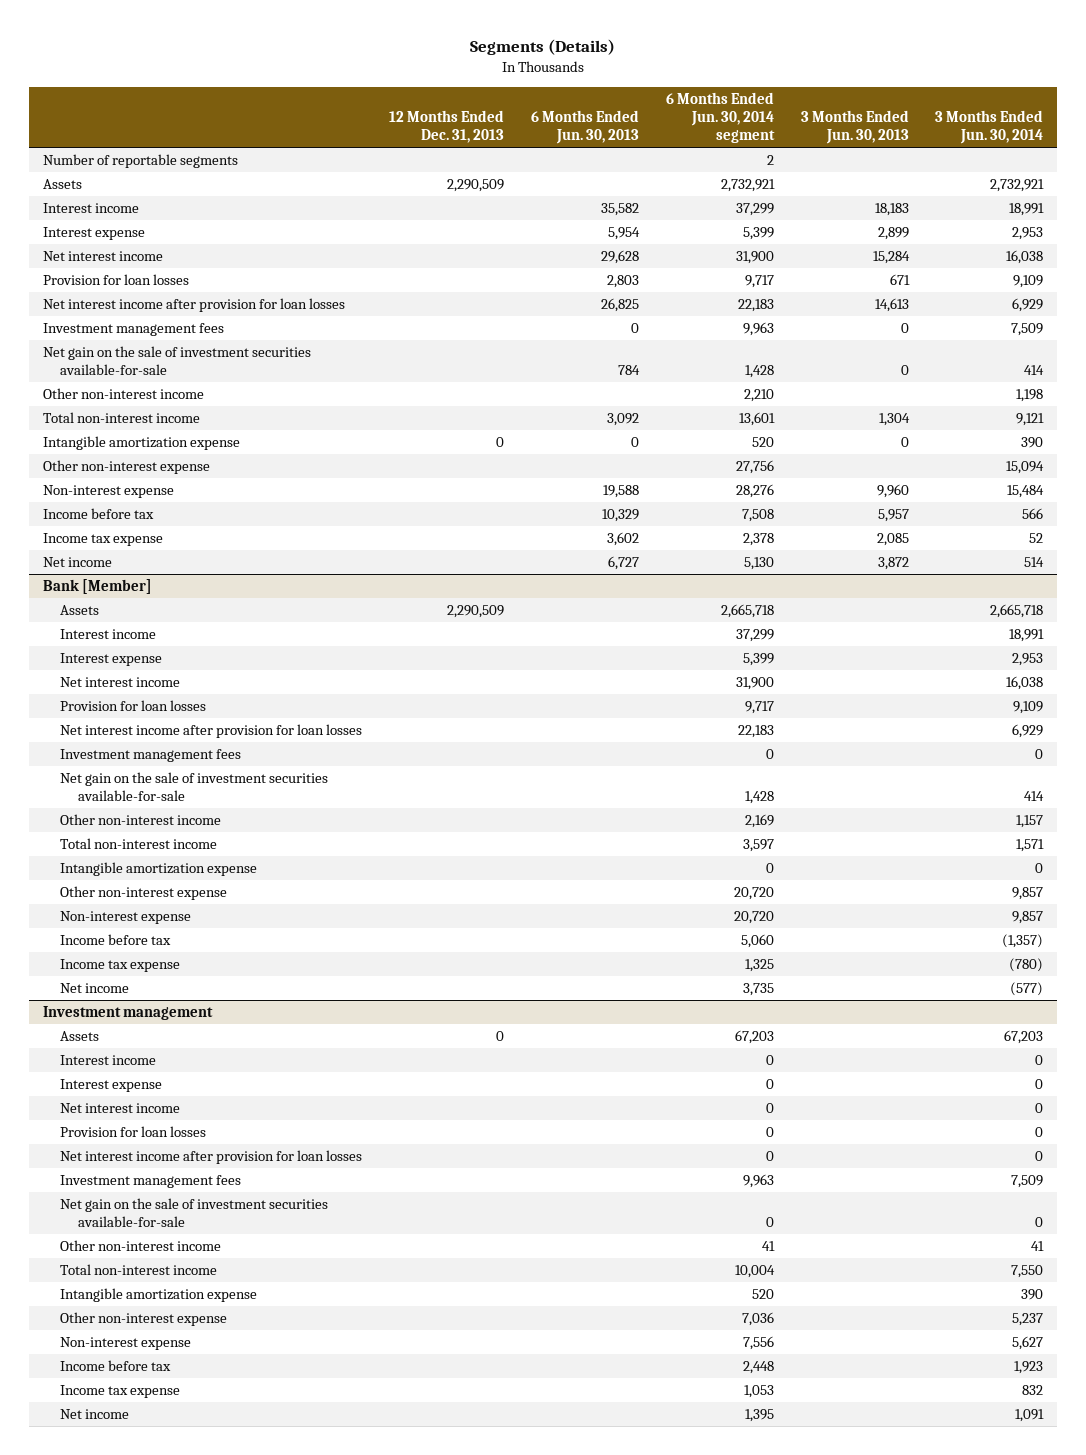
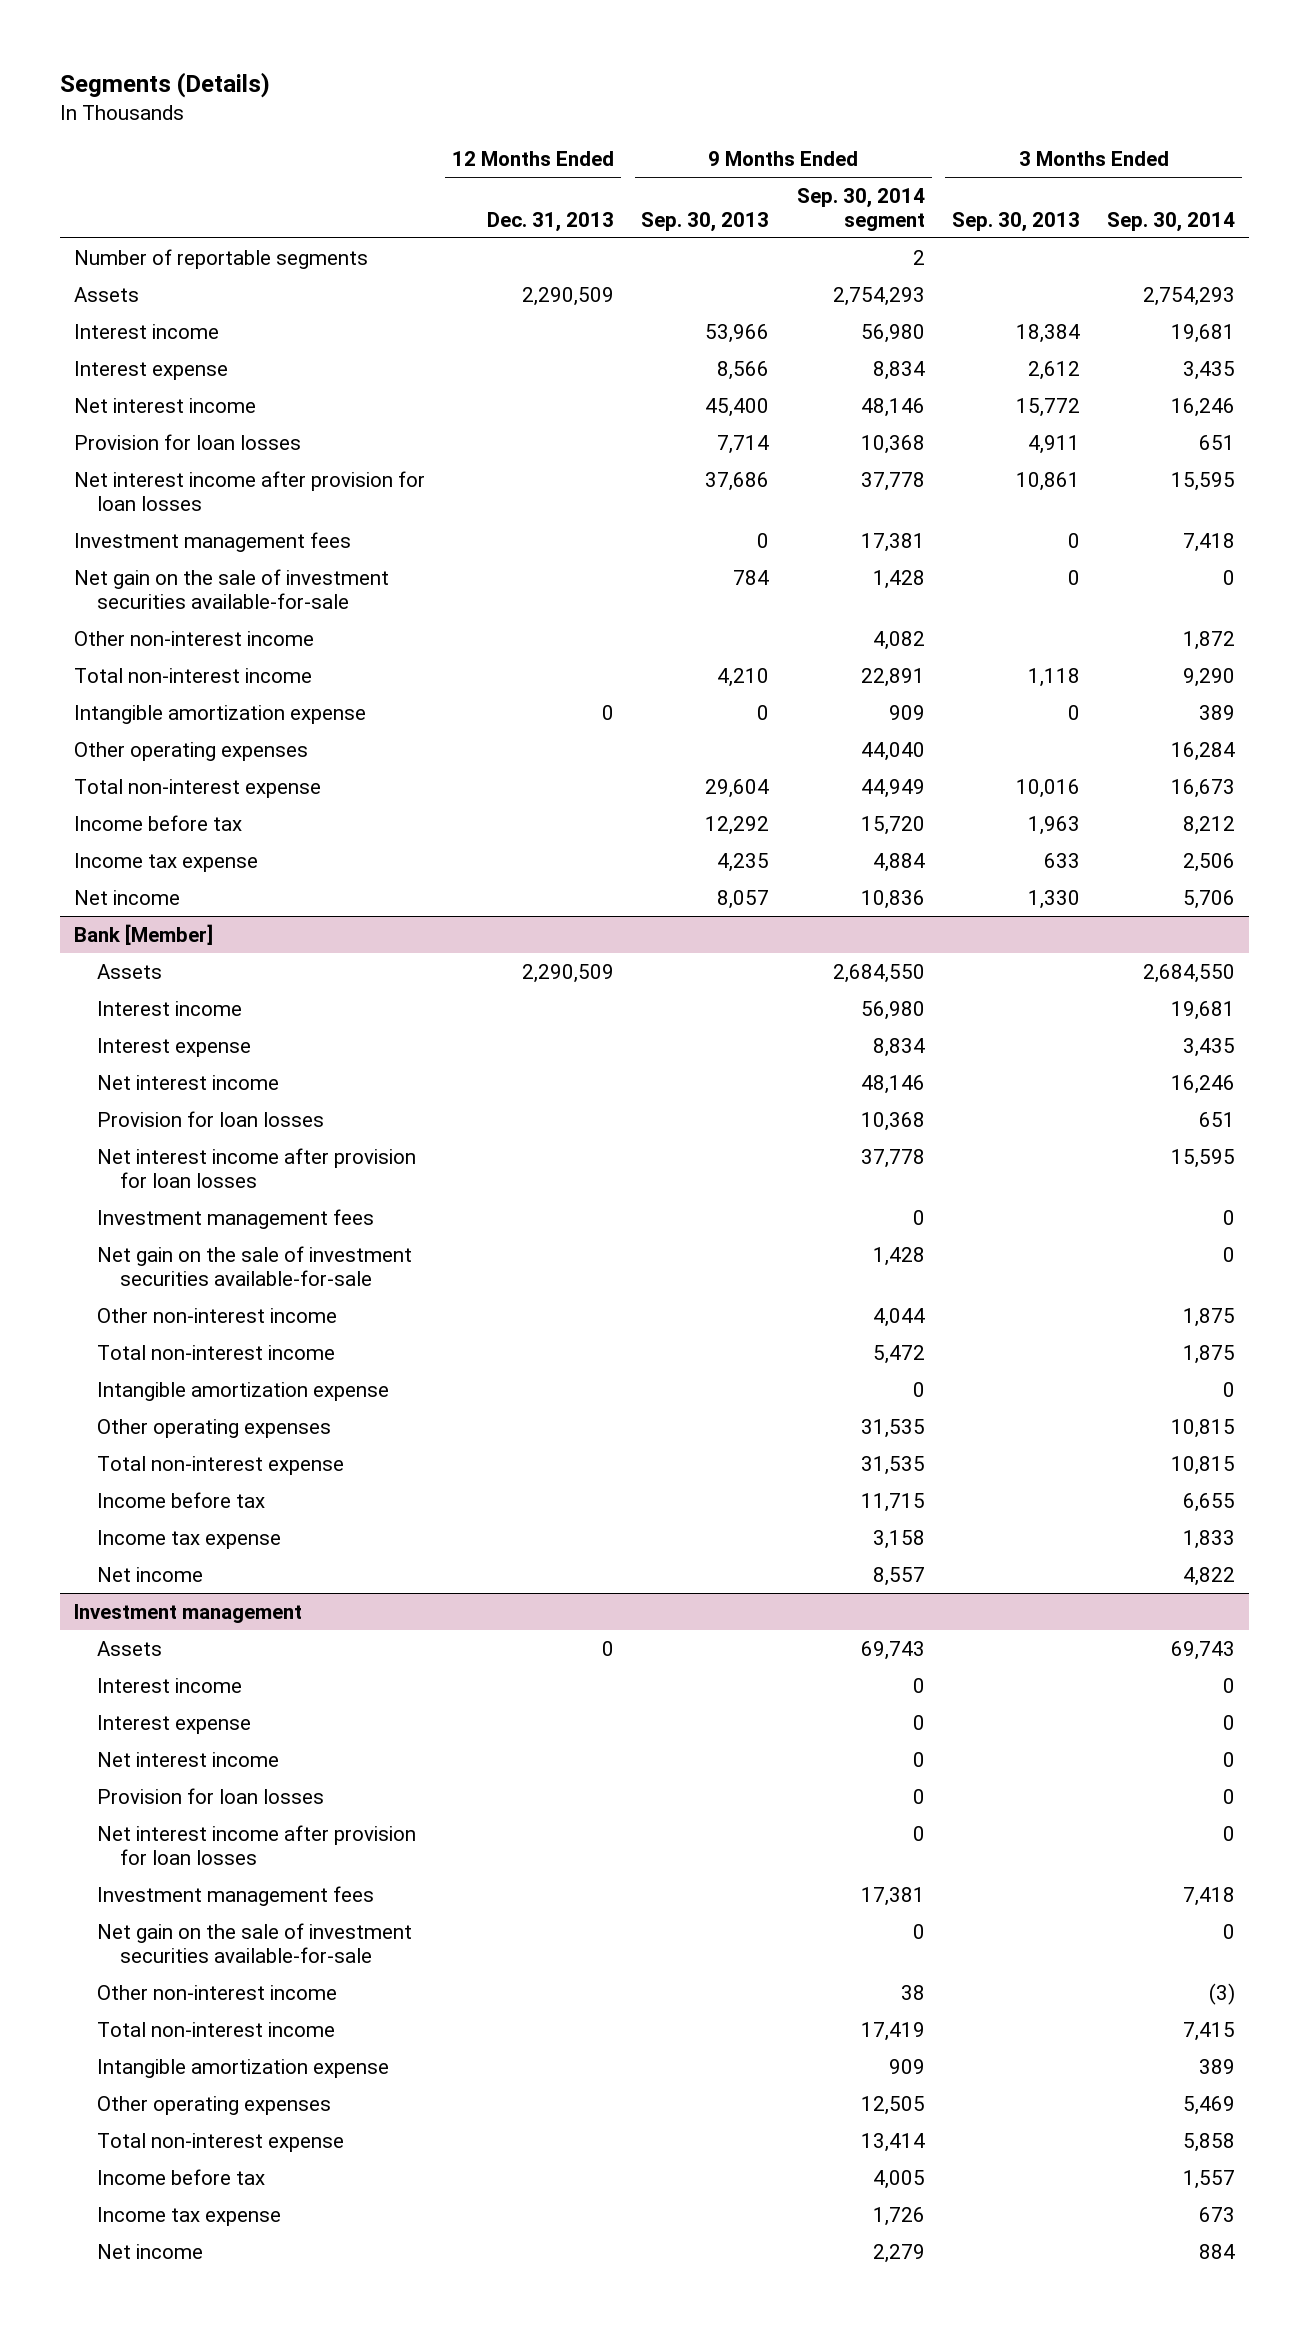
- | 12 Months Ended Dec. 31, 2013 | 6 Months Ended Jun. 30, 2013 | 6 Months Ended Jun. 30, 2014 segment | 3 Months Ended Jun. 30, 2013 | 3 Months Ended Jun. 30, 2014
+ | 12 Months Ended Dec. 31, 2013 | 9 Months Ended Sep. 30, 2013 | 9 Months Ended Sep. 30, 2014 segment | 3 Months Ended Sep. 30, 2013 | 3 Months Ended Sep. 30, 2014
- Other non-interest expense | | | 27,756 | | 15,094
- Non-interest expense | | 19,588 | 28,276 | 9,960 | 15,484
+ Other operating expenses | | | 44,040 | | 16,284
+ Total non-interest expense | | 29,604 | 44,949 | 10,016 | 16,673
@ Bank [Member]
- Other non-interest expense | | | 20,720 | | 9,857
- Non-interest expense | | | 20,720 | | 9,857
+ Other operating expenses | | | 31,535 | | 10,815
+ Total non-interest expense | | | 31,535 | | 10,815
@ Investment management
- Other non-interest expense | | | 7,036 | | 5,237
- Non-interest expense | | | 7,556 | | 5,627
+ Other operating expenses | | | 12,505 | | 5,469
+ Total non-interest expense | | | 13,414 | | 5,858

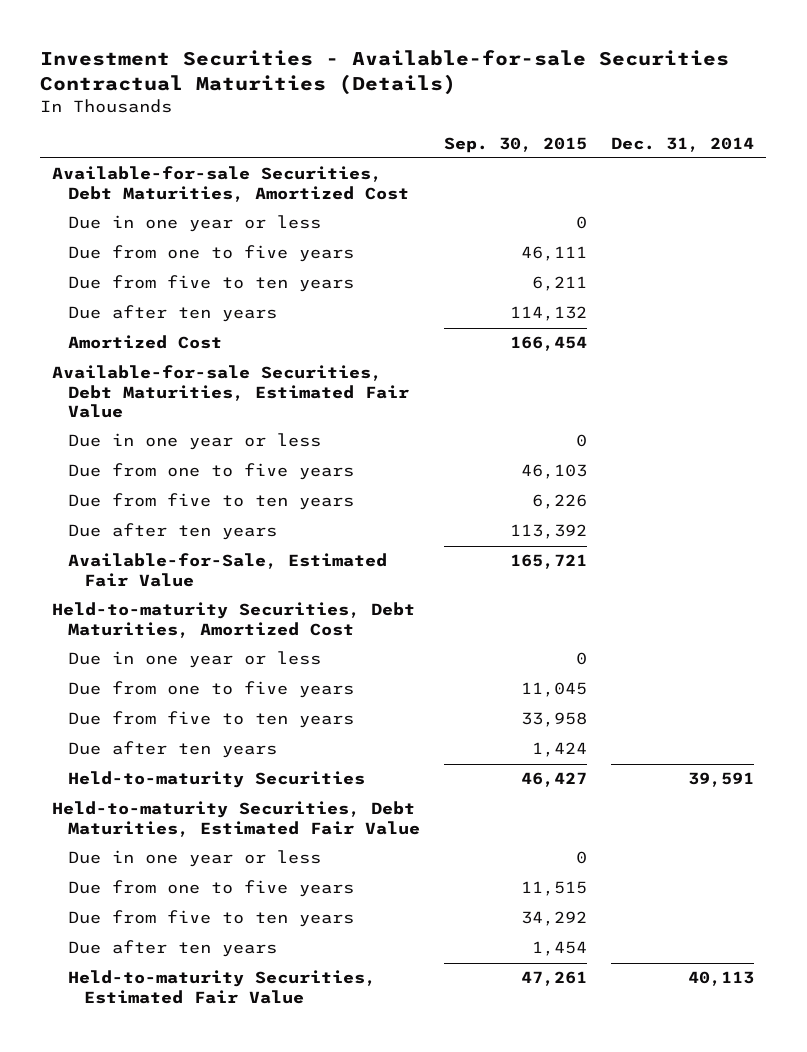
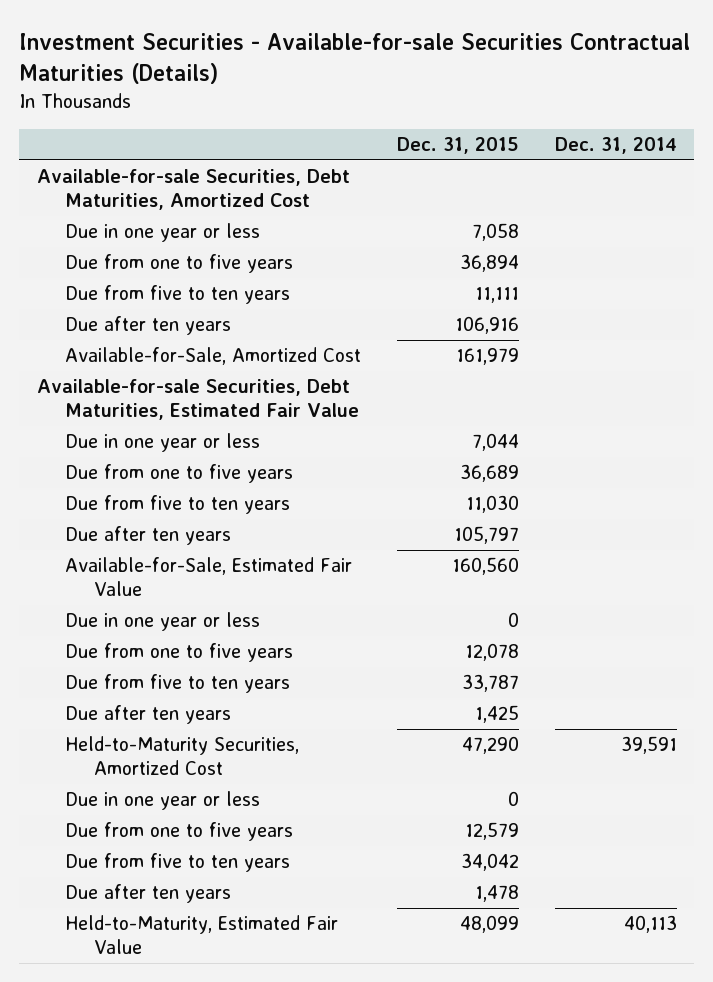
- | Sep. 30, 2015 | Dec. 31, 2014
+ | Dec. 31, 2015 | Dec. 31, 2014
- Amortized Cost | 166,454 |
+ Available-for-Sale, Amortized Cost | 161,979 |
- Held-to-maturity Securities, Debt Maturities, Amortized Cost
- Held-to-maturity Securities | 46,427 | 39,591
- Held-to-maturity Securities, Debt Maturities, Estimated Fair Value
+ Held-to-Maturity Securities, Amortized Cost | 47,290 | 39,591
- Held-to-maturity Securities, Estimated Fair Value | 47,261 | 40,113
+ Held-to-Maturity, Estimated Fair Value | 48,099 | 40,113

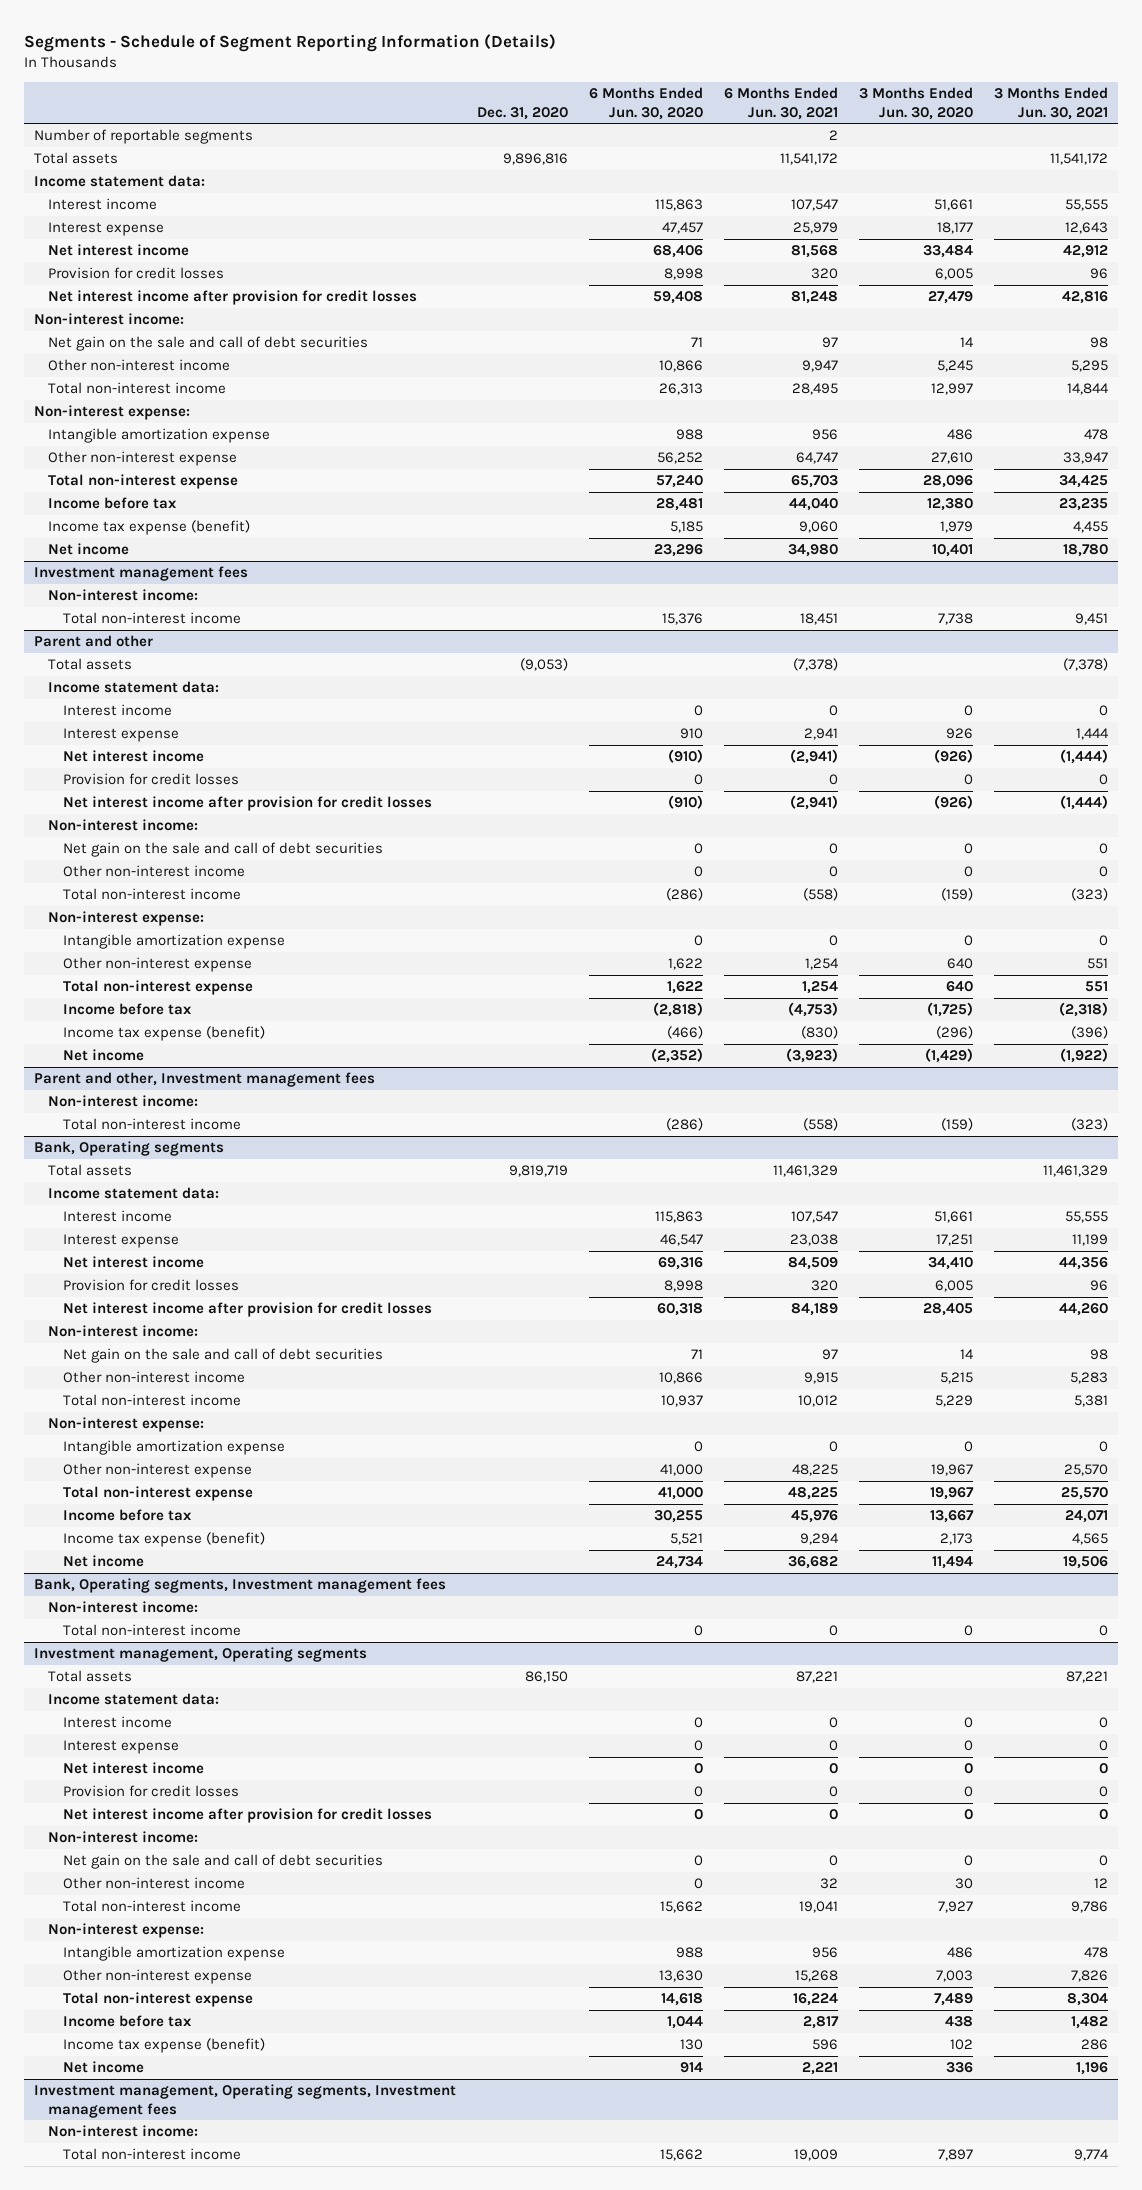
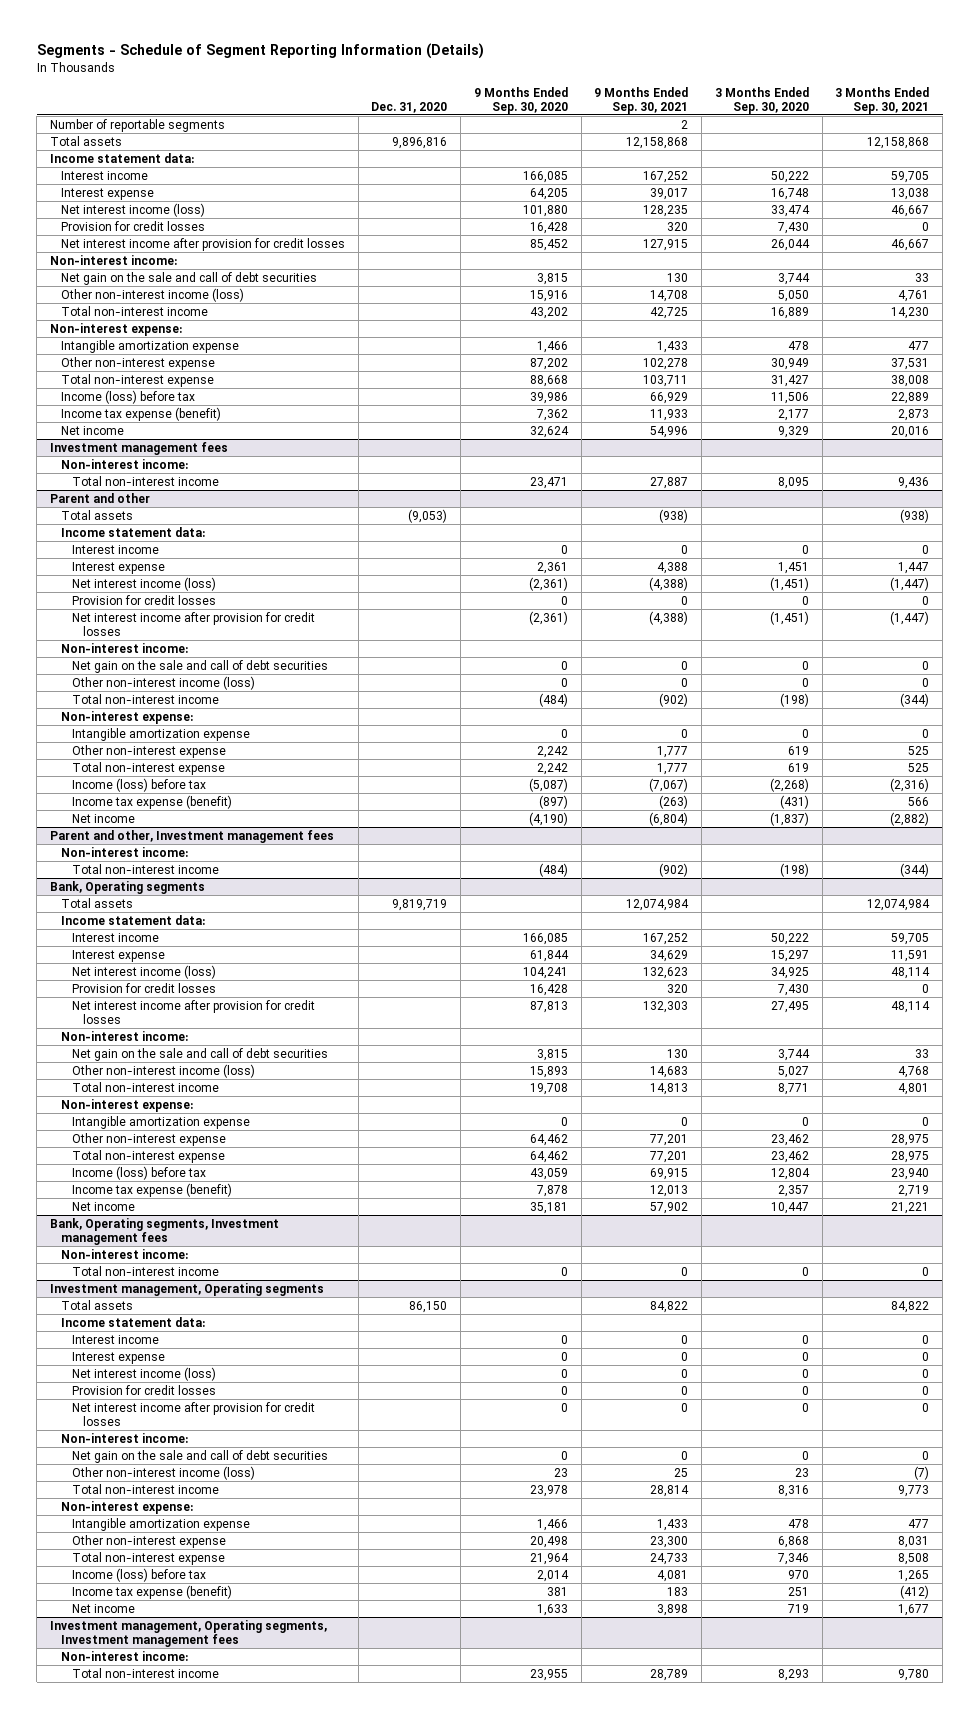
- | Dec. 31, 2020 | 6 Months Ended Jun. 30, 2020 | 6 Months Ended Jun. 30, 2021 | 3 Months Ended Jun. 30, 2020 | 3 Months Ended Jun. 30, 2021
+ | Dec. 31, 2020 | 9 Months Ended Sep. 30, 2020 | 9 Months Ended Sep. 30, 2021 | 3 Months Ended Sep. 30, 2020 | 3 Months Ended Sep. 30, 2021
- Net interest income | | 68,406 | 81,568 | 33,484 | 42,912
+ Net interest income (loss) | | 101,880 | 128,235 | 33,474 | 46,667
- Other non-interest income | | 10,866 | 9,947 | 5,245 | 5,295
+ Other non-interest income (loss) | | 15,916 | 14,708 | 5,050 | 4,761
- Income before tax | | 28,481 | 44,040 | 12,380 | 23,235
+ Income (loss) before tax | | 39,986 | 66,929 | 11,506 | 22,889
@ Parent and other
- Net interest income | | (910) | (2,941) | (926) | (1,444)
+ Net interest income (loss) | | (2,361) | (4,388) | (1,451) | (1,447)
- Other non-interest income | | 0 | 0 | 0 | 0
+ Other non-interest income (loss) | | 0 | 0 | 0 | 0
- Income before tax | | (2,818) | (4,753) | (1,725) | (2,318)
+ Income (loss) before tax | | (5,087) | (7,067) | (2,268) | (2,316)
@ Bank, Operating segments
- Net interest income | | 69,316 | 84,509 | 34,410 | 44,356
+ Net interest income (loss) | | 104,241 | 132,623 | 34,925 | 48,114
- Other non-interest income | | 10,866 | 9,915 | 5,215 | 5,283
+ Other non-interest income (loss) | | 15,893 | 14,683 | 5,027 | 4,768
- Income before tax | | 30,255 | 45,976 | 13,667 | 24,071
+ Income (loss) before tax | | 43,059 | 69,915 | 12,804 | 23,940
@ Investment management, Operating segments
- Net interest income | | 0 | 0 | 0 | 0
+ Net interest income (loss) | | 0 | 0 | 0 | 0
- Other non-interest income | | 0 | 32 | 30 | 12
+ Other non-interest income (loss) | | 23 | 25 | 23 | (7)
- Income before tax | | 1,044 | 2,817 | 438 | 1,482
+ Income (loss) before tax | | 2,014 | 4,081 | 970 | 1,265

